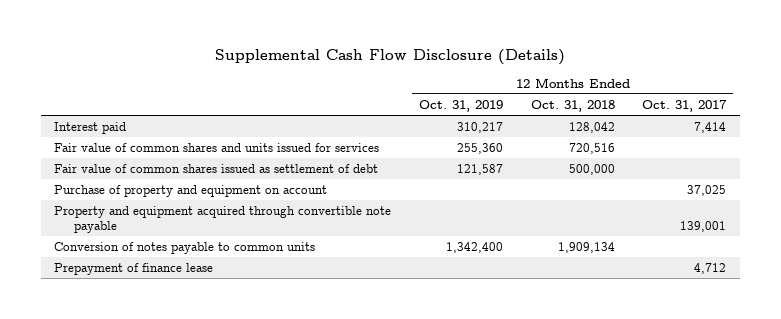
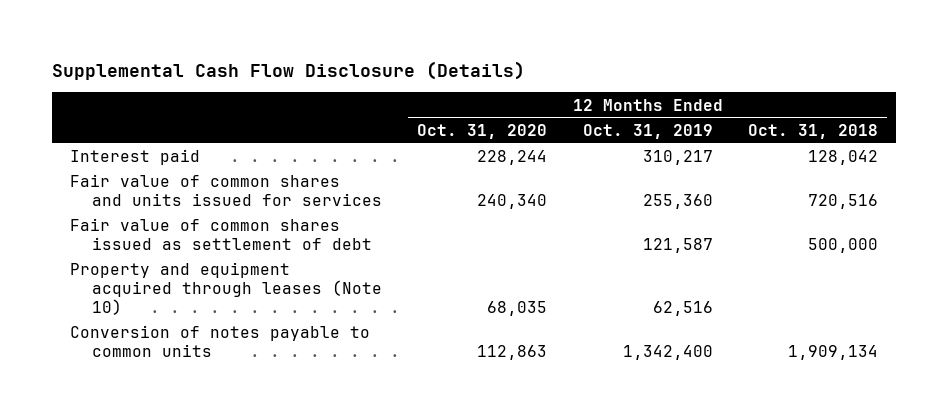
- | 12 Months Ended Oct. 31, 2019 | 12 Months Ended Oct. 31, 2018 | 12 Months Ended Oct. 31, 2017
+ | 12 Months Ended Oct. 31, 2020 | 12 Months Ended Oct. 31, 2019 | 12 Months Ended Oct. 31, 2018
- Purchase of property and equipment on account | | | 37,025
- Property and equipment acquired through convertible note payable | | | 139,001
+ Property and equipment acquired through leases (Note 10) | 68,035 | 62,516 |
- Prepayment of finance lease | | | 4,712

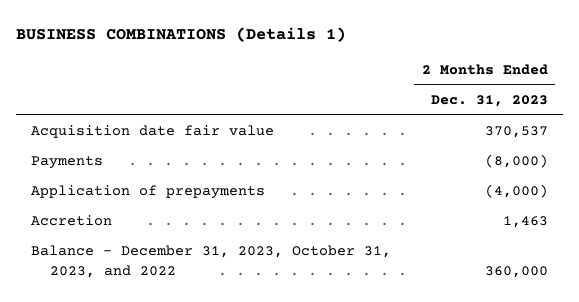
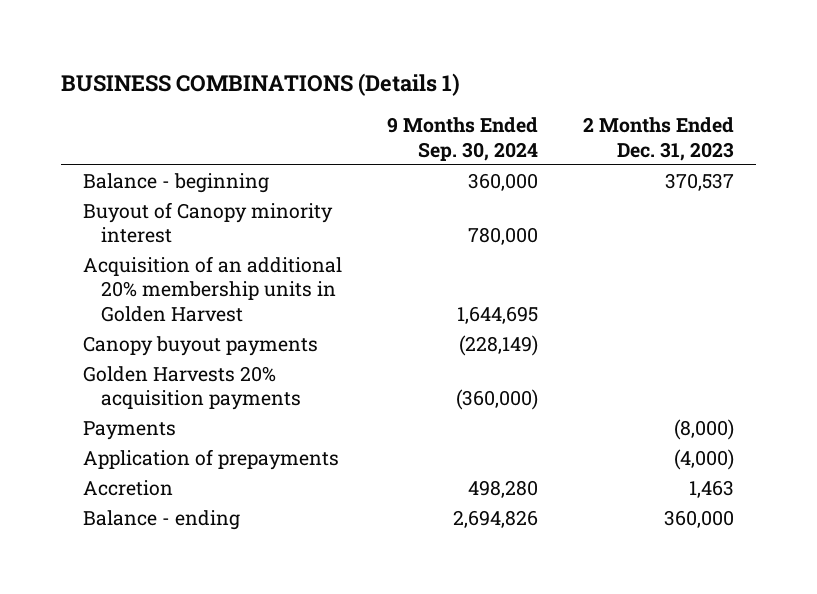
- | 2 Months Ended Dec. 31, 2023
+ | 9 Months Ended Sep. 30, 2024 | 2 Months Ended Dec. 31, 2023
- Acquisition date fair value | 370,537
+ Balance - beginning | 360,000 | 370,537
+ Buyout of Canopy minority interest | 780,000 |
+ Acquisition of an additional 20% membership units in Golden Harvest | 1,644,695 |
+ Canopy buyout payments | (228,149) |
+ Golden Harvests 20% acquisition payments | (360,000) |
- Balance - December 31, 2023, October 31, 2023, and 2022 | 360,000
+ Balance - ending | 2,694,826 | 360,000

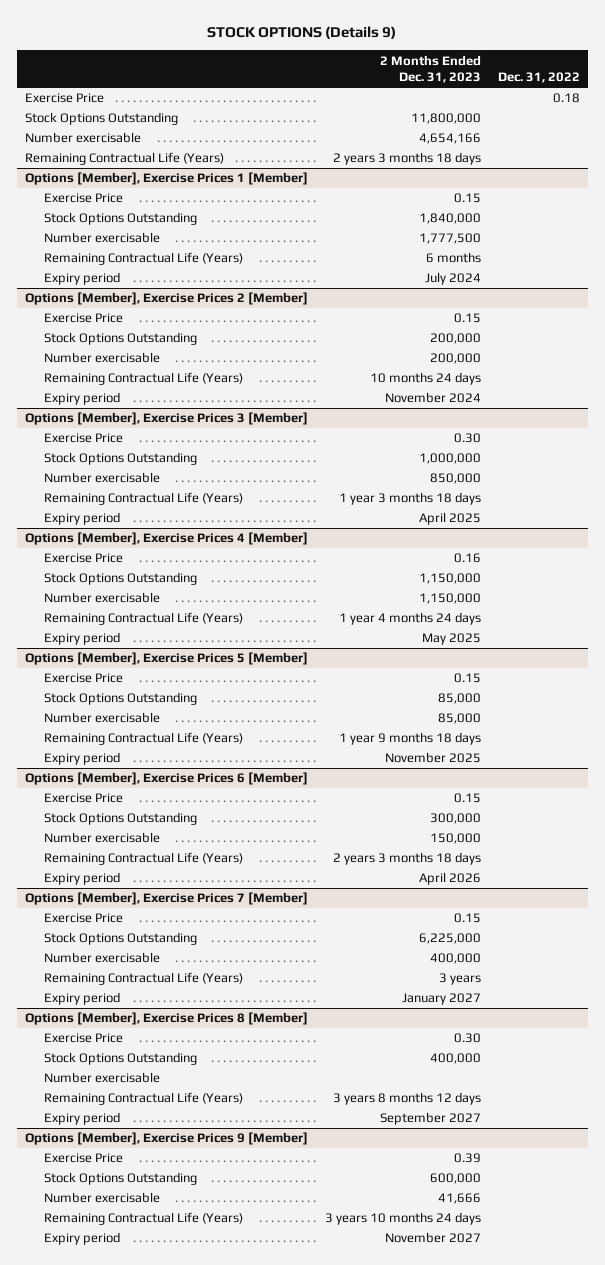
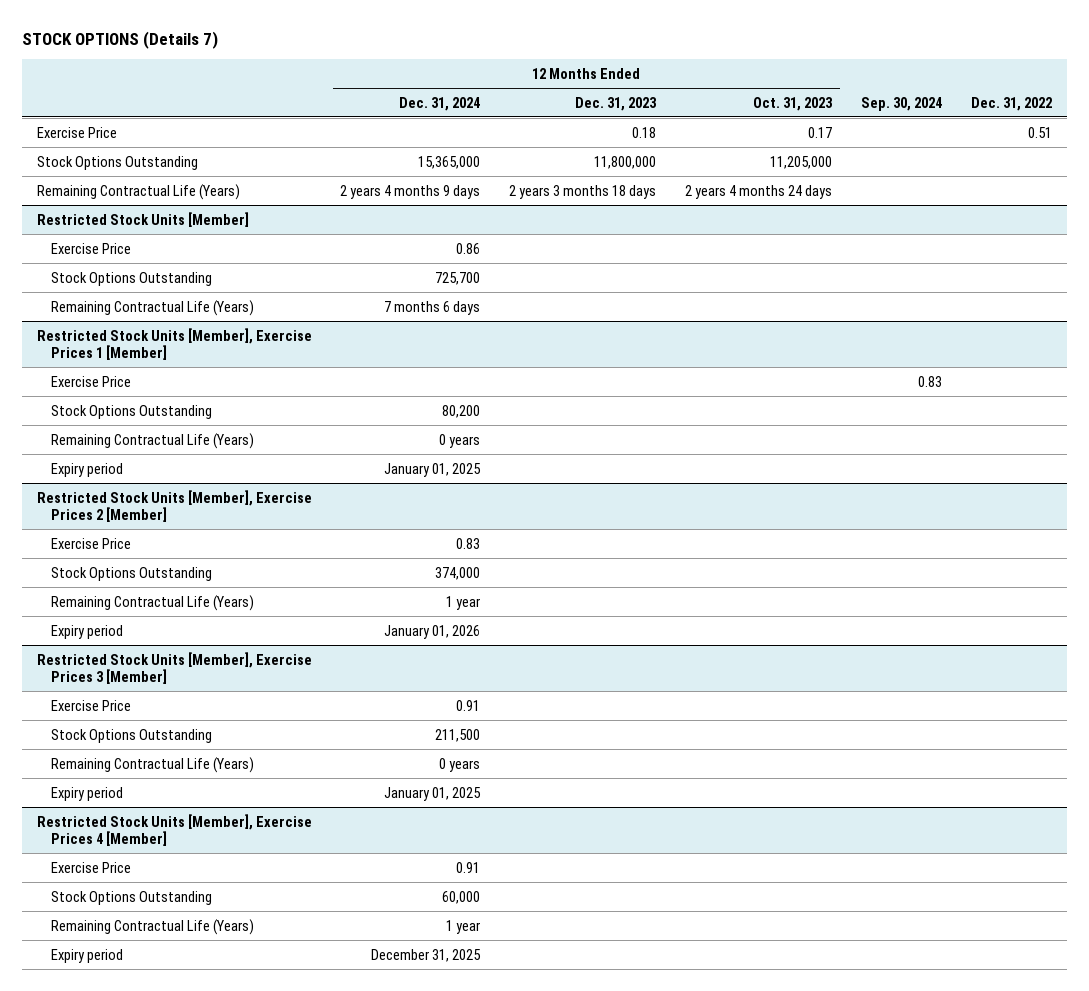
- STOCK OPTIONS (Details 9)
+ STOCK OPTIONS (Details 7)
- | 2 Months Ended Dec. 31, 2023 | Dec. 31, 2022
+ | 12 Months Ended Dec. 31, 2024 | 12 Months Ended Dec. 31, 2023 | 12 Months Ended Oct. 31, 2023 | Sep. 30, 2024 | Dec. 31, 2022
- Exercise Price | | 0.18
+ Exercise Price | | 0.18 | 0.17 | | 0.51
- Number exercisable | 4,654,166 |
- Options [Member], Exercise Prices 1 [Member]
- Exercise Price | 0.15 |
- Stock Options Outstanding | 1,840,000 |
- Number exercisable | 1,777,500 |
- Remaining Contractual Life (Years) | 6 months |
- Expiry period | July 2024 |
- Options [Member], Exercise Prices 2 [Member]
- Exercise Price | 0.15 |
- Stock Options Outstanding | 200,000 |
- Number exercisable | 200,000 |
- Remaining Contractual Life (Years) | 10 months 24 days |
- Expiry period | November 2024 |
- Options [Member], Exercise Prices 3 [Member]
- Exercise Price | 0.30 |
- Stock Options Outstanding | 1,000,000 |
- Number exercisable | 850,000 |
- Remaining Contractual Life (Years) | 1 year 3 months 18 days |
- Expiry period | April 2025 |
- Options [Member], Exercise Prices 4 [Member]
- Exercise Price | 0.16 |
- Stock Options Outstanding | 1,150,000 |
- Number exercisable | 1,150,000 |
- Remaining Contractual Life (Years) | 1 year 4 months 24 days |
- Expiry period | May 2025 |
- Options [Member], Exercise Prices 5 [Member]
- Exercise Price | 0.15 |
- Stock Options Outstanding | 85,000 |
- Number exercisable | 85,000 |
- Remaining Contractual Life (Years) | 1 year 9 months 18 days |
- Expiry period | November 2025 |
- Options [Member], Exercise Prices 6 [Member]
- Exercise Price | 0.15 |
- Stock Options Outstanding | 300,000 |
- Number exercisable | 150,000 |
- Remaining Contractual Life (Years) | 2 years 3 months 18 days |
- Expiry period | April 2026 |
- Options [Member], Exercise Prices 7 [Member]
- Exercise Price | 0.15 |
- Stock Options Outstanding | 6,225,000 |
- Number exercisable | 400,000 |
- Remaining Contractual Life (Years) | 3 years |
- Expiry period | January 2027 |
- Options [Member], Exercise Prices 8 [Member]
- Exercise Price | 0.30 |
- Stock Options Outstanding | 400,000 |
- Number exercisable
- Remaining Contractual Life (Years) | 3 years 8 months 12 days |
- Expiry period | September 2027 |
- Options [Member], Exercise Prices 9 [Member]
- Exercise Price | 0.39 |
- Stock Options Outstanding | 600,000 |
- Number exercisable | 41,666 |
- Remaining Contractual Life (Years) | 3 years 10 months 24 days |
- Expiry period | November 2027 |
+ Restricted Stock Units [Member]
+ Exercise Price | 0.86 | | | |
+ Stock Options Outstanding | 725,700 | | | |
+ Remaining Contractual Life (Years) | 7 months 6 days | | | |
+ Restricted Stock Units [Member], Exercise Prices 1 [Member]
+ Exercise Price | | | | 0.83 |
+ Stock Options Outstanding | 80,200 | | | |
+ Remaining Contractual Life (Years) | 0 years | | | |
+ Expiry period | January 01, 2025 | | | |
+ Restricted Stock Units [Member], Exercise Prices 2 [Member]
+ Exercise Price | 0.83 | | | |
+ Stock Options Outstanding | 374,000 | | | |
+ Remaining Contractual Life (Years) | 1 year | | | |
+ Expiry period | January 01, 2026 | | | |
+ Restricted Stock Units [Member], Exercise Prices 3 [Member]
+ Exercise Price | 0.91 | | | |
+ Stock Options Outstanding | 211,500 | | | |
+ Remaining Contractual Life (Years) | 0 years | | | |
+ Expiry period | January 01, 2025 | | | |
+ Restricted Stock Units [Member], Exercise Prices 4 [Member]
+ Exercise Price | 0.91 | | | |
+ Stock Options Outstanding | 60,000 | | | |
+ Remaining Contractual Life (Years) | 1 year | | | |
+ Expiry period | December 31, 2025 | | | |

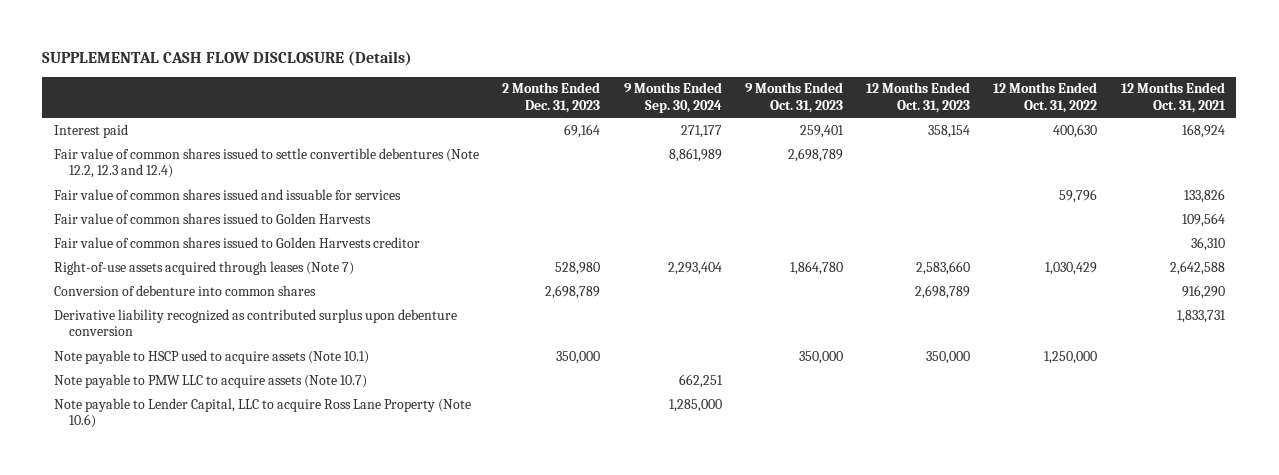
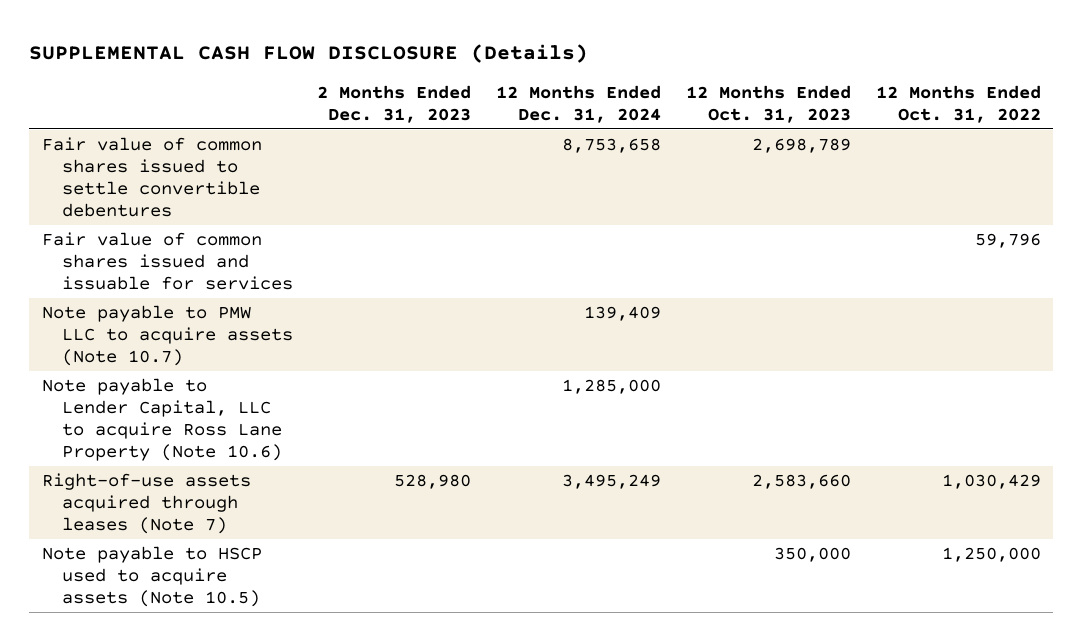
- | 2 Months Ended Dec. 31, 2023 | 9 Months Ended Sep. 30, 2024 | 9 Months Ended Oct. 31, 2023 | 12 Months Ended Oct. 31, 2023 | 12 Months Ended Oct. 31, 2022 | 12 Months Ended Oct. 31, 2021
+ | 2 Months Ended Dec. 31, 2023 | 12 Months Ended Dec. 31, 2024 | 12 Months Ended Oct. 31, 2023 | 12 Months Ended Oct. 31, 2022
- Interest paid | 69,164 | 271,177 | 259,401 | 358,154 | 400,630 | 168,924
- Fair value of common shares issued to settle convertible debentures (Note 12.2, 12.3 and 12.4) | | 8,861,989 | 2,698,789 | | |
+ Fair value of common shares issued to settle convertible debentures | | 8,753,658 | 2,698,789 |
- Fair value of common shares issued to Golden Harvests | | | | | | 109,564
- Fair value of common shares issued to Golden Harvests creditor | | | | | | 36,310
- Conversion of debenture into common shares | 2,698,789 | | | 2,698,789 | | 916,290
- Derivative liability recognized as contributed surplus upon debenture conversion | | | | | | 1,833,731
- Note payable to HSCP used to acquire assets (Note 10.1) | 350,000 | | 350,000 | 350,000 | 1,250,000 |
moved down: Right-of-use assets acquired through leases (Note 7) | 528,980 | 3,495,249 | 2,583,660 | 1,030,429
+ Note payable to HSCP used to acquire assets (Note 10.5) | | | 350,000 | 1,250,000

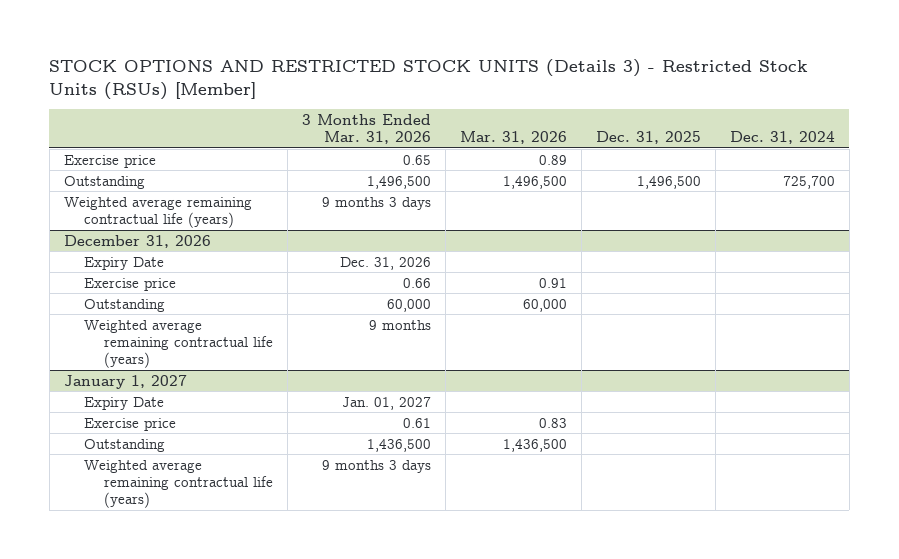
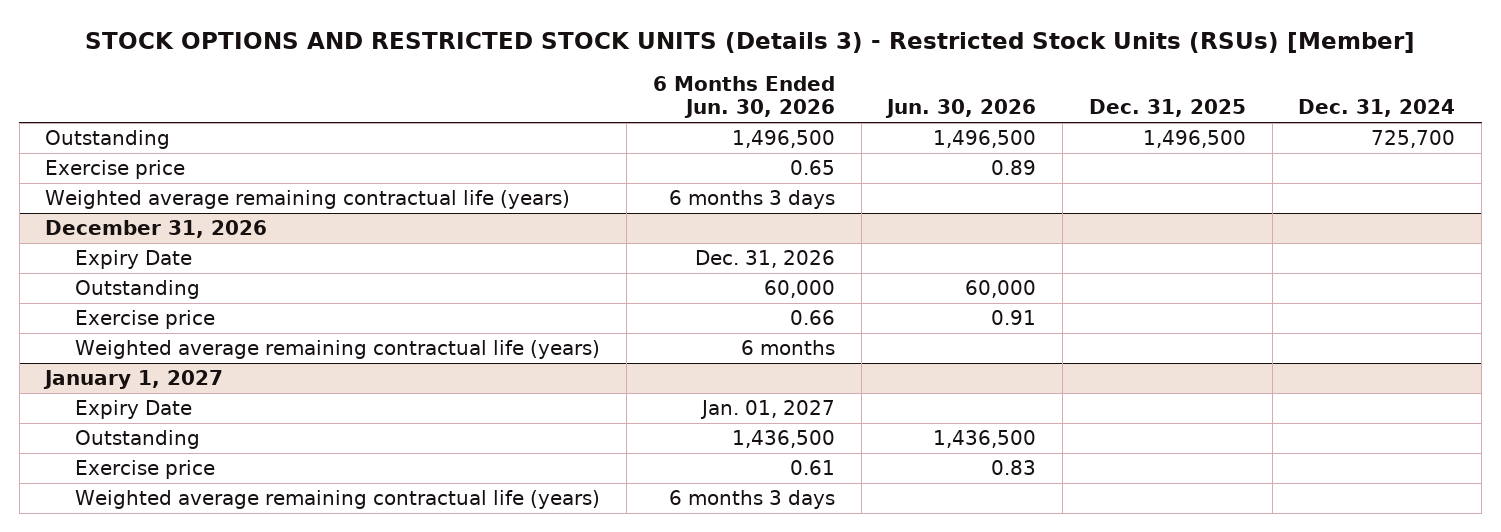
- | 3 Months Ended Mar. 31, 2026 | Mar. 31, 2026 | Dec. 31, 2025 | Dec. 31, 2024
+ | 6 Months Ended Jun. 30, 2026 | Jun. 30, 2026 | Dec. 31, 2025 | Dec. 31, 2024
moved down: Exercise price | 0.65 | 0.89 | |
@ December 31, 2026
moved down: Exercise price | 0.66 | 0.91 | |
@ January 1, 2027
moved down: Exercise price | 0.61 | 0.83 | |

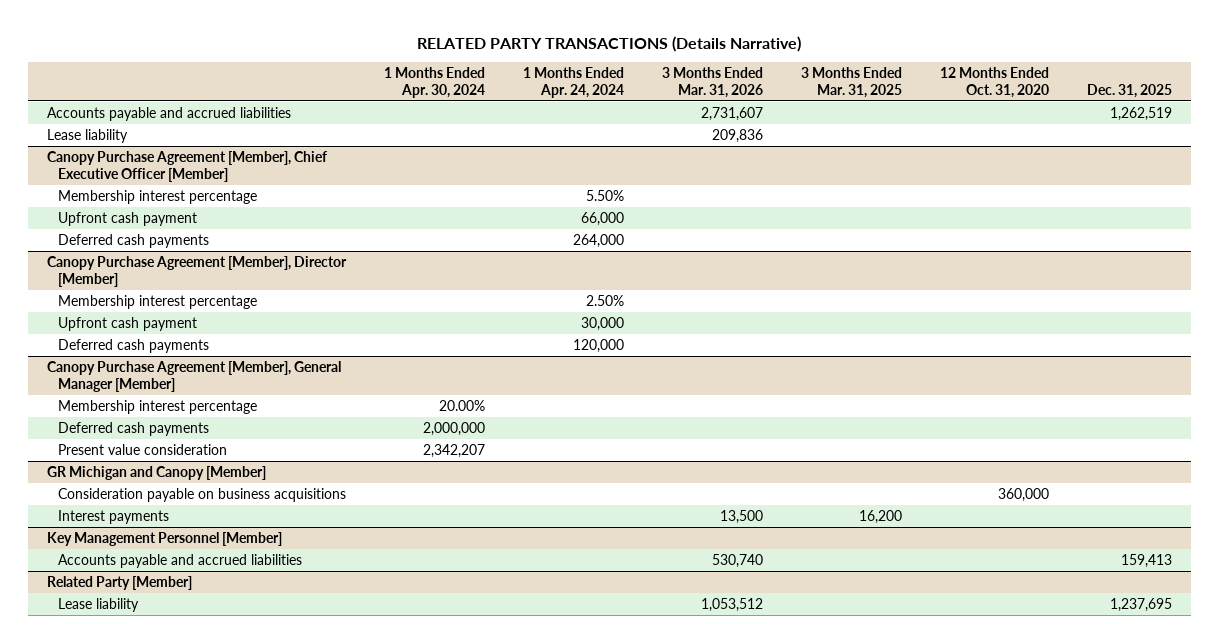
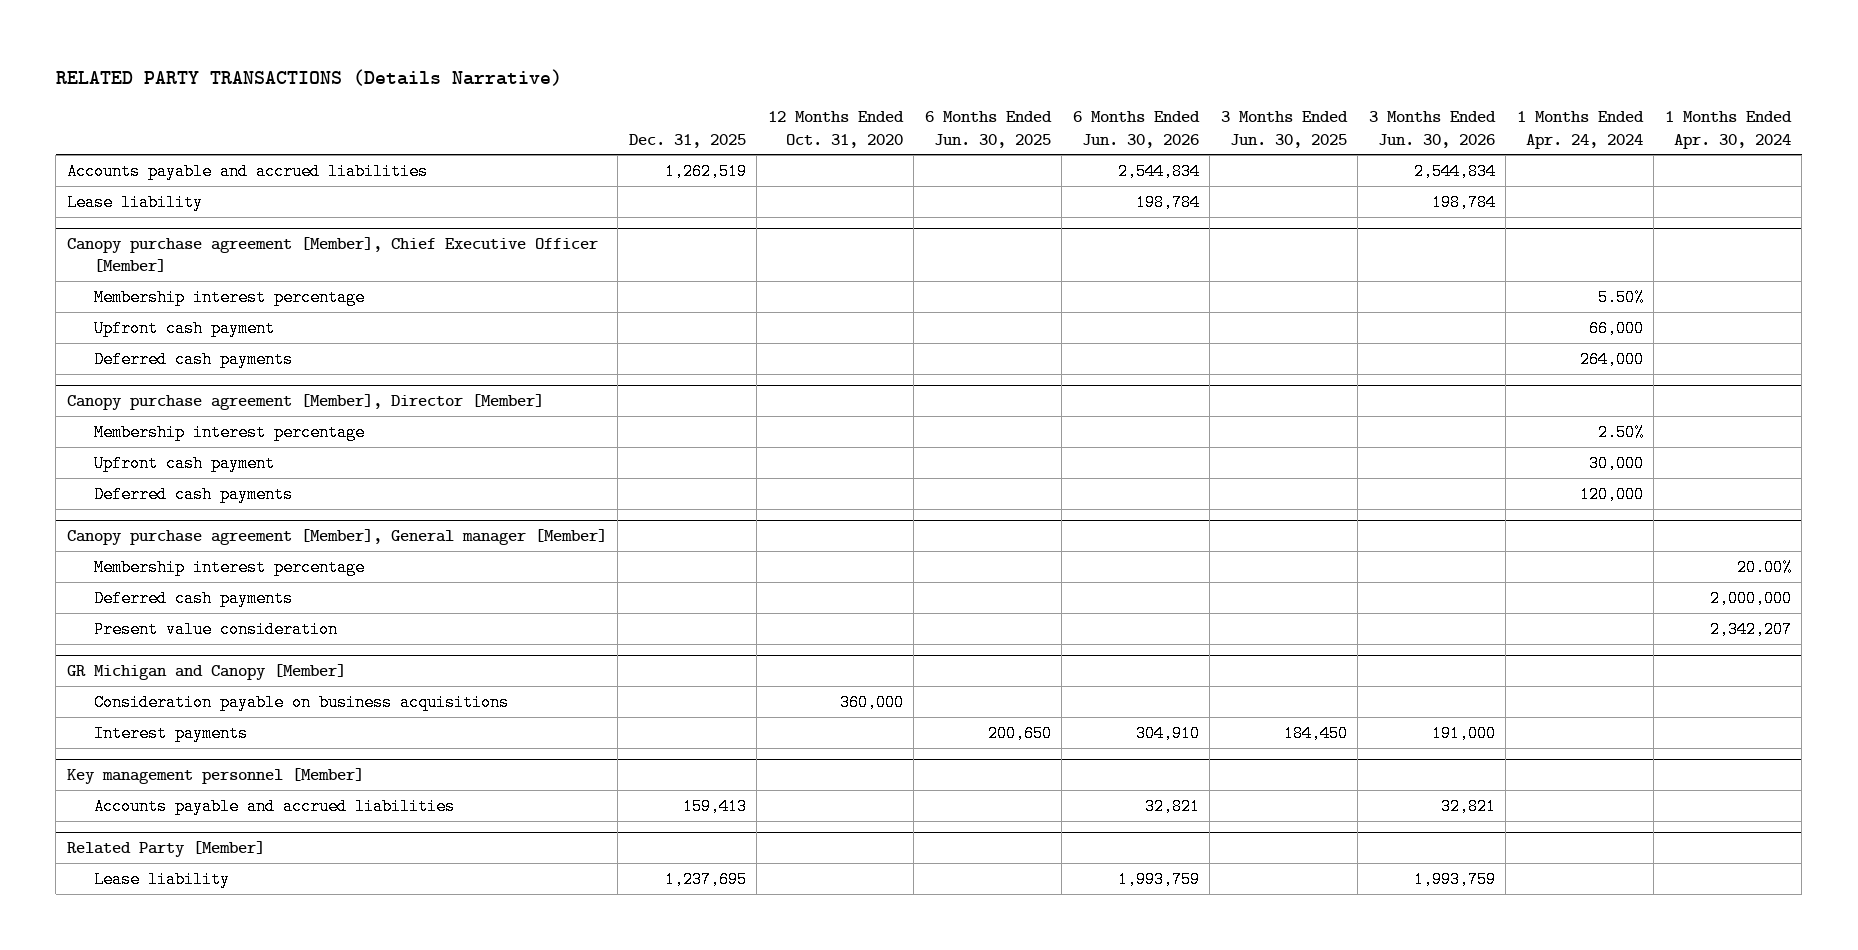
- | 1 Months Ended Apr. 30, 2024 | 1 Months Ended Apr. 24, 2024 | 3 Months Ended Mar. 31, 2026 | 3 Months Ended Mar. 31, 2025 | 12 Months Ended Oct. 31, 2020 | Dec. 31, 2025
+ | Dec. 31, 2025 | 12 Months Ended Oct. 31, 2020 | 6 Months Ended Jun. 30, 2025 | 6 Months Ended Jun. 30, 2026 | 3 Months Ended Jun. 30, 2025 | 3 Months Ended Jun. 30, 2026 | 1 Months Ended Apr. 24, 2024 | 1 Months Ended Apr. 30, 2024
- Canopy Purchase Agreement [Member], Chief Executive Officer [Member]
+ Canopy purchase agreement [Member], Chief Executive Officer [Member]
- Canopy Purchase Agreement [Member], Director [Member]
+ Canopy purchase agreement [Member], Director [Member]
- Canopy Purchase Agreement [Member], General Manager [Member]
+ Canopy purchase agreement [Member], General manager [Member]
- Key Management Personnel [Member]
+ Key management personnel [Member]

